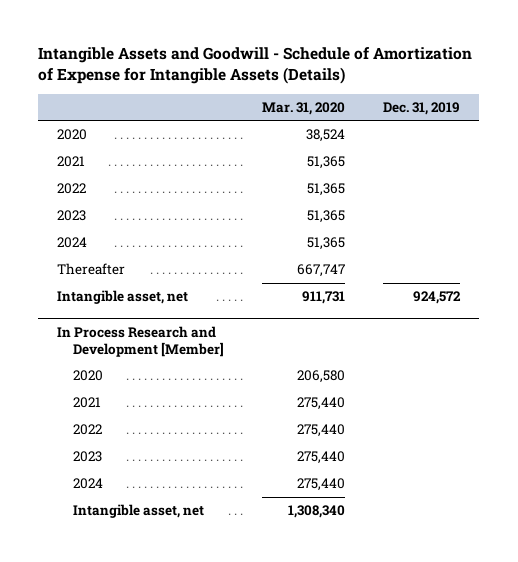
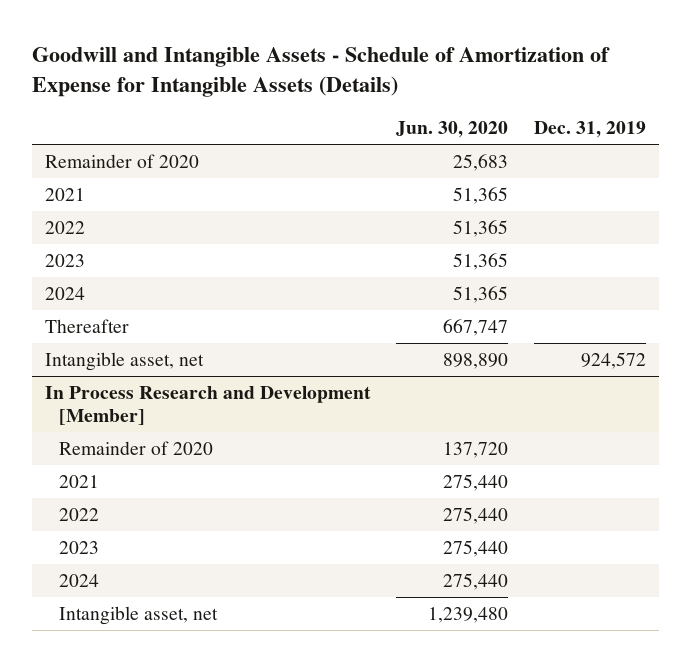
- Intangible Assets and Goodwill - Schedule of Amortization of Expense for Intangible Assets (Details)
+ Goodwill and Intangible Assets - Schedule of Amortization of Expense for Intangible Assets (Details)
- | Mar. 31, 2020 | Dec. 31, 2019
+ | Jun. 30, 2020 | Dec. 31, 2019
- 2020 | 38,524 |
+ Remainder of 2020 | 25,683 |
@ In Process Research and Development [Member]
- 2020 | 206,580 |
+ Remainder of 2020 | 137,720 |

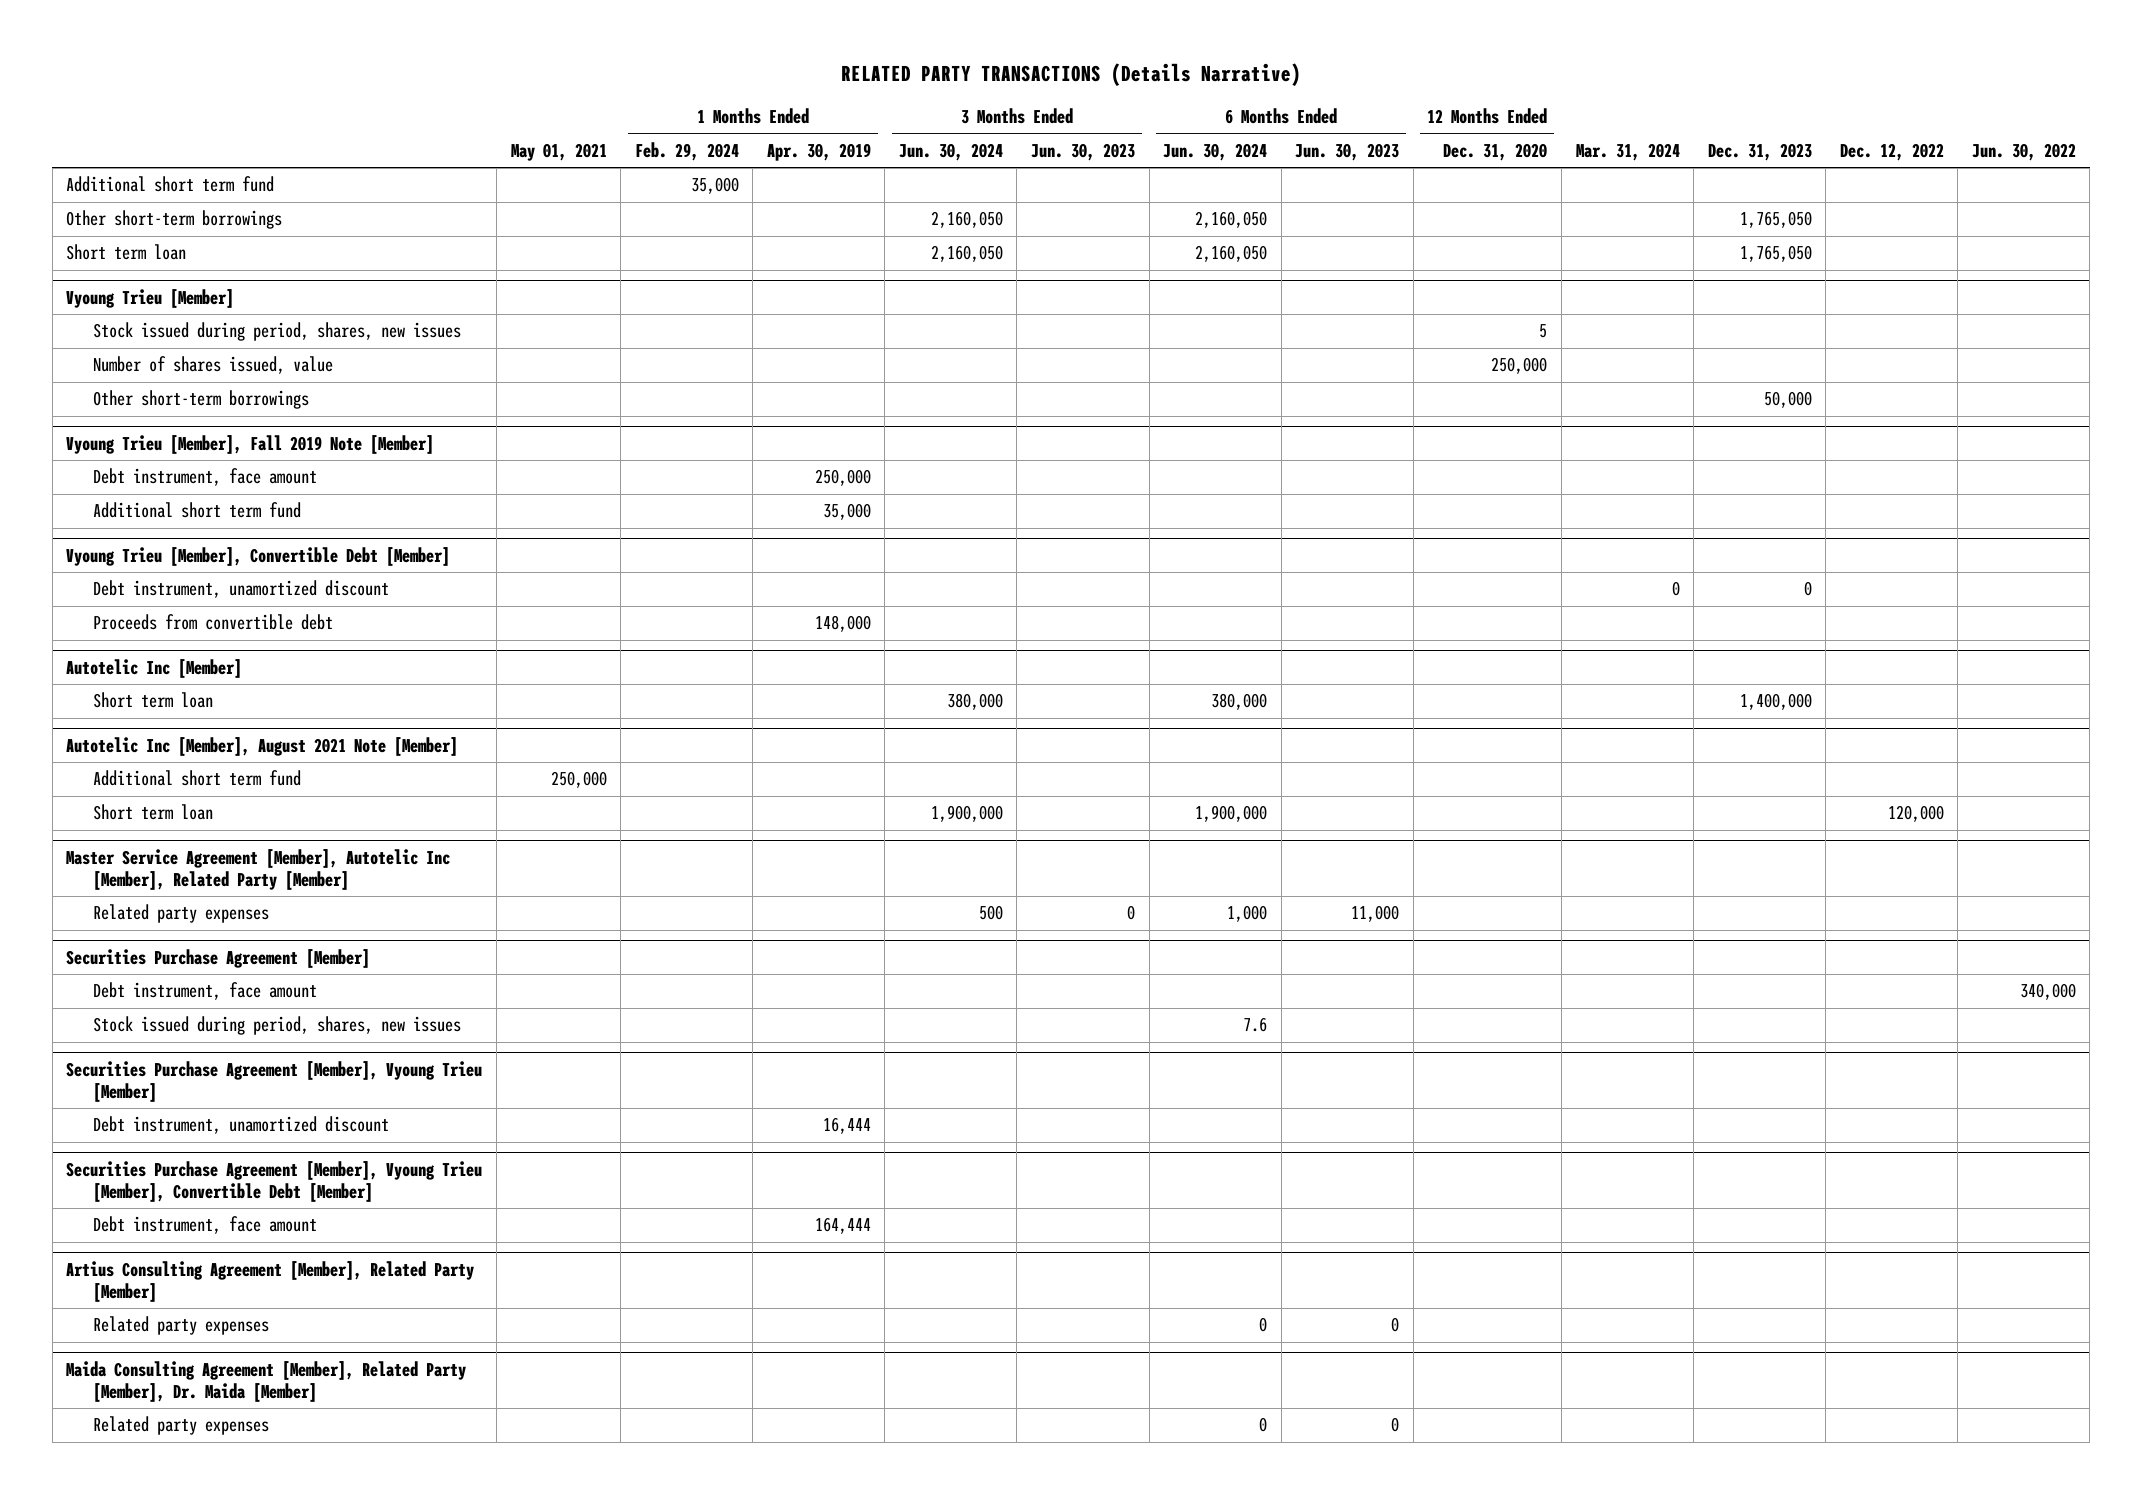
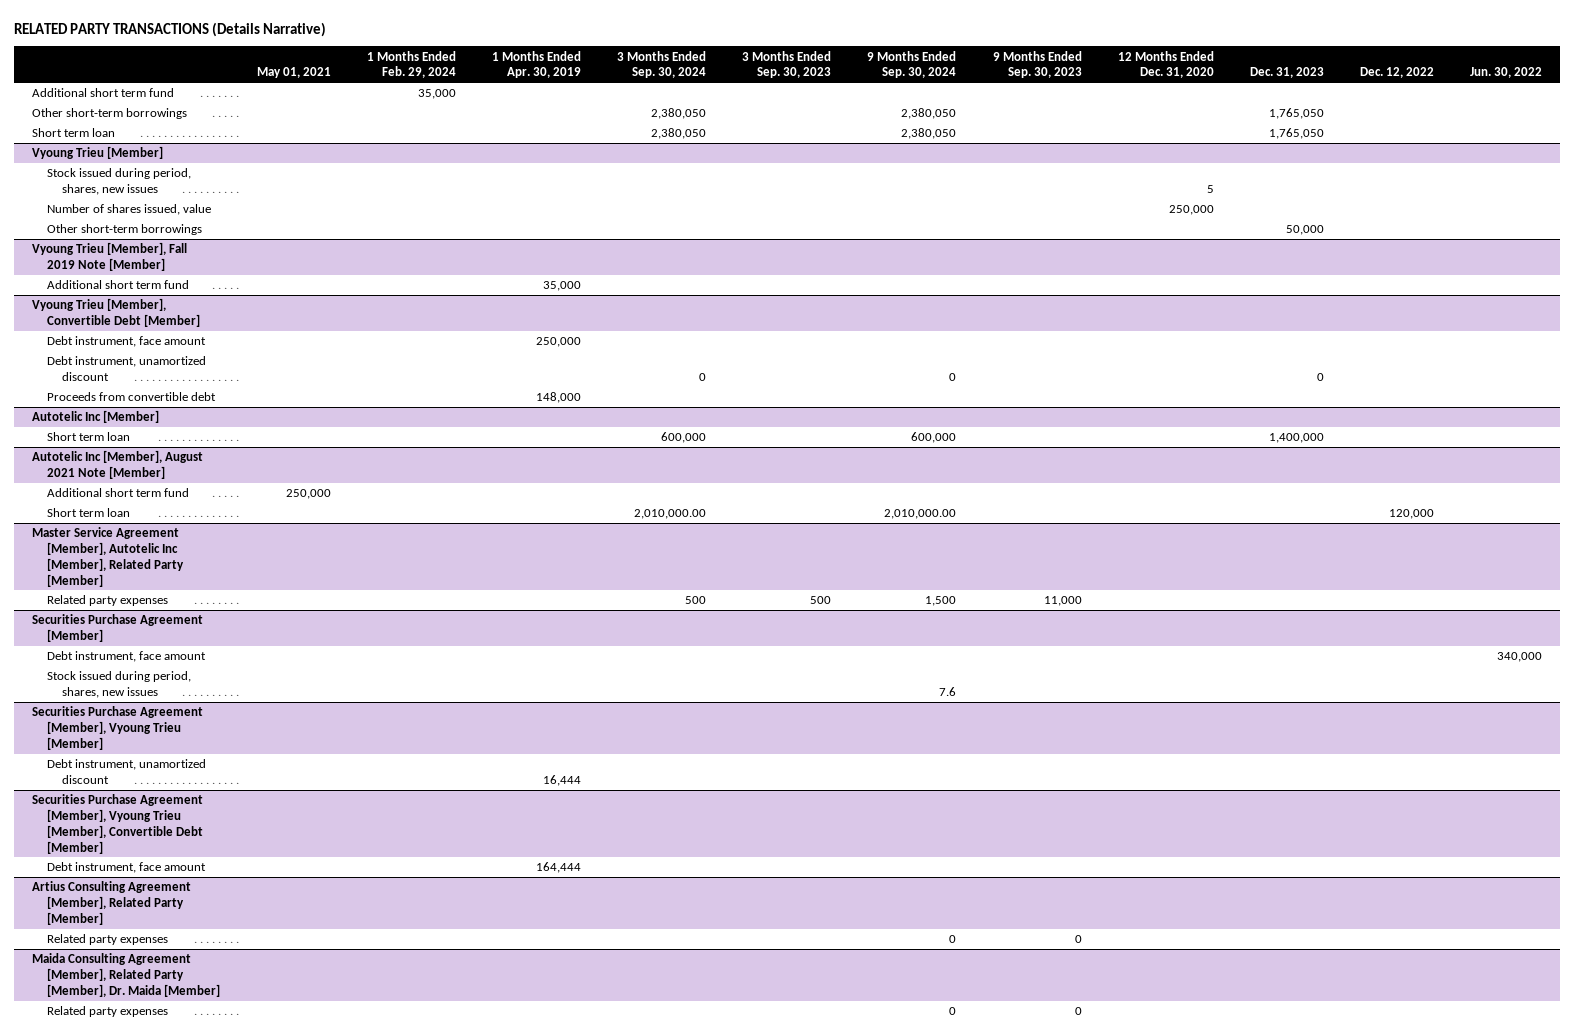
- | May 01, 2021 | 1 Months Ended Feb. 29, 2024 | 1 Months Ended Apr. 30, 2019 | 3 Months Ended Jun. 30, 2024 | 3 Months Ended Jun. 30, 2023 | 6 Months Ended Jun. 30, 2024 | 6 Months Ended Jun. 30, 2023 | 12 Months Ended Dec. 31, 2020 | Mar. 31, 2024 | Dec. 31, 2023 | Dec. 12, 2022 | Jun. 30, 2022
+ | May 01, 2021 | 1 Months Ended Feb. 29, 2024 | 1 Months Ended Apr. 30, 2019 | 3 Months Ended Sep. 30, 2024 | 3 Months Ended Sep. 30, 2023 | 9 Months Ended Sep. 30, 2024 | 9 Months Ended Sep. 30, 2023 | 12 Months Ended Dec. 31, 2020 | Dec. 31, 2023 | Dec. 12, 2022 | Jun. 30, 2022
@ Vyoung Trieu [Member], Fall 2019 Note [Member]
- Debt instrument, face amount | | | 250,000 | | | | | | | | |
@ Vyoung Trieu [Member], Convertible Debt [Member]
+ Debt instrument, face amount | | | 250,000 | | | | | | | |

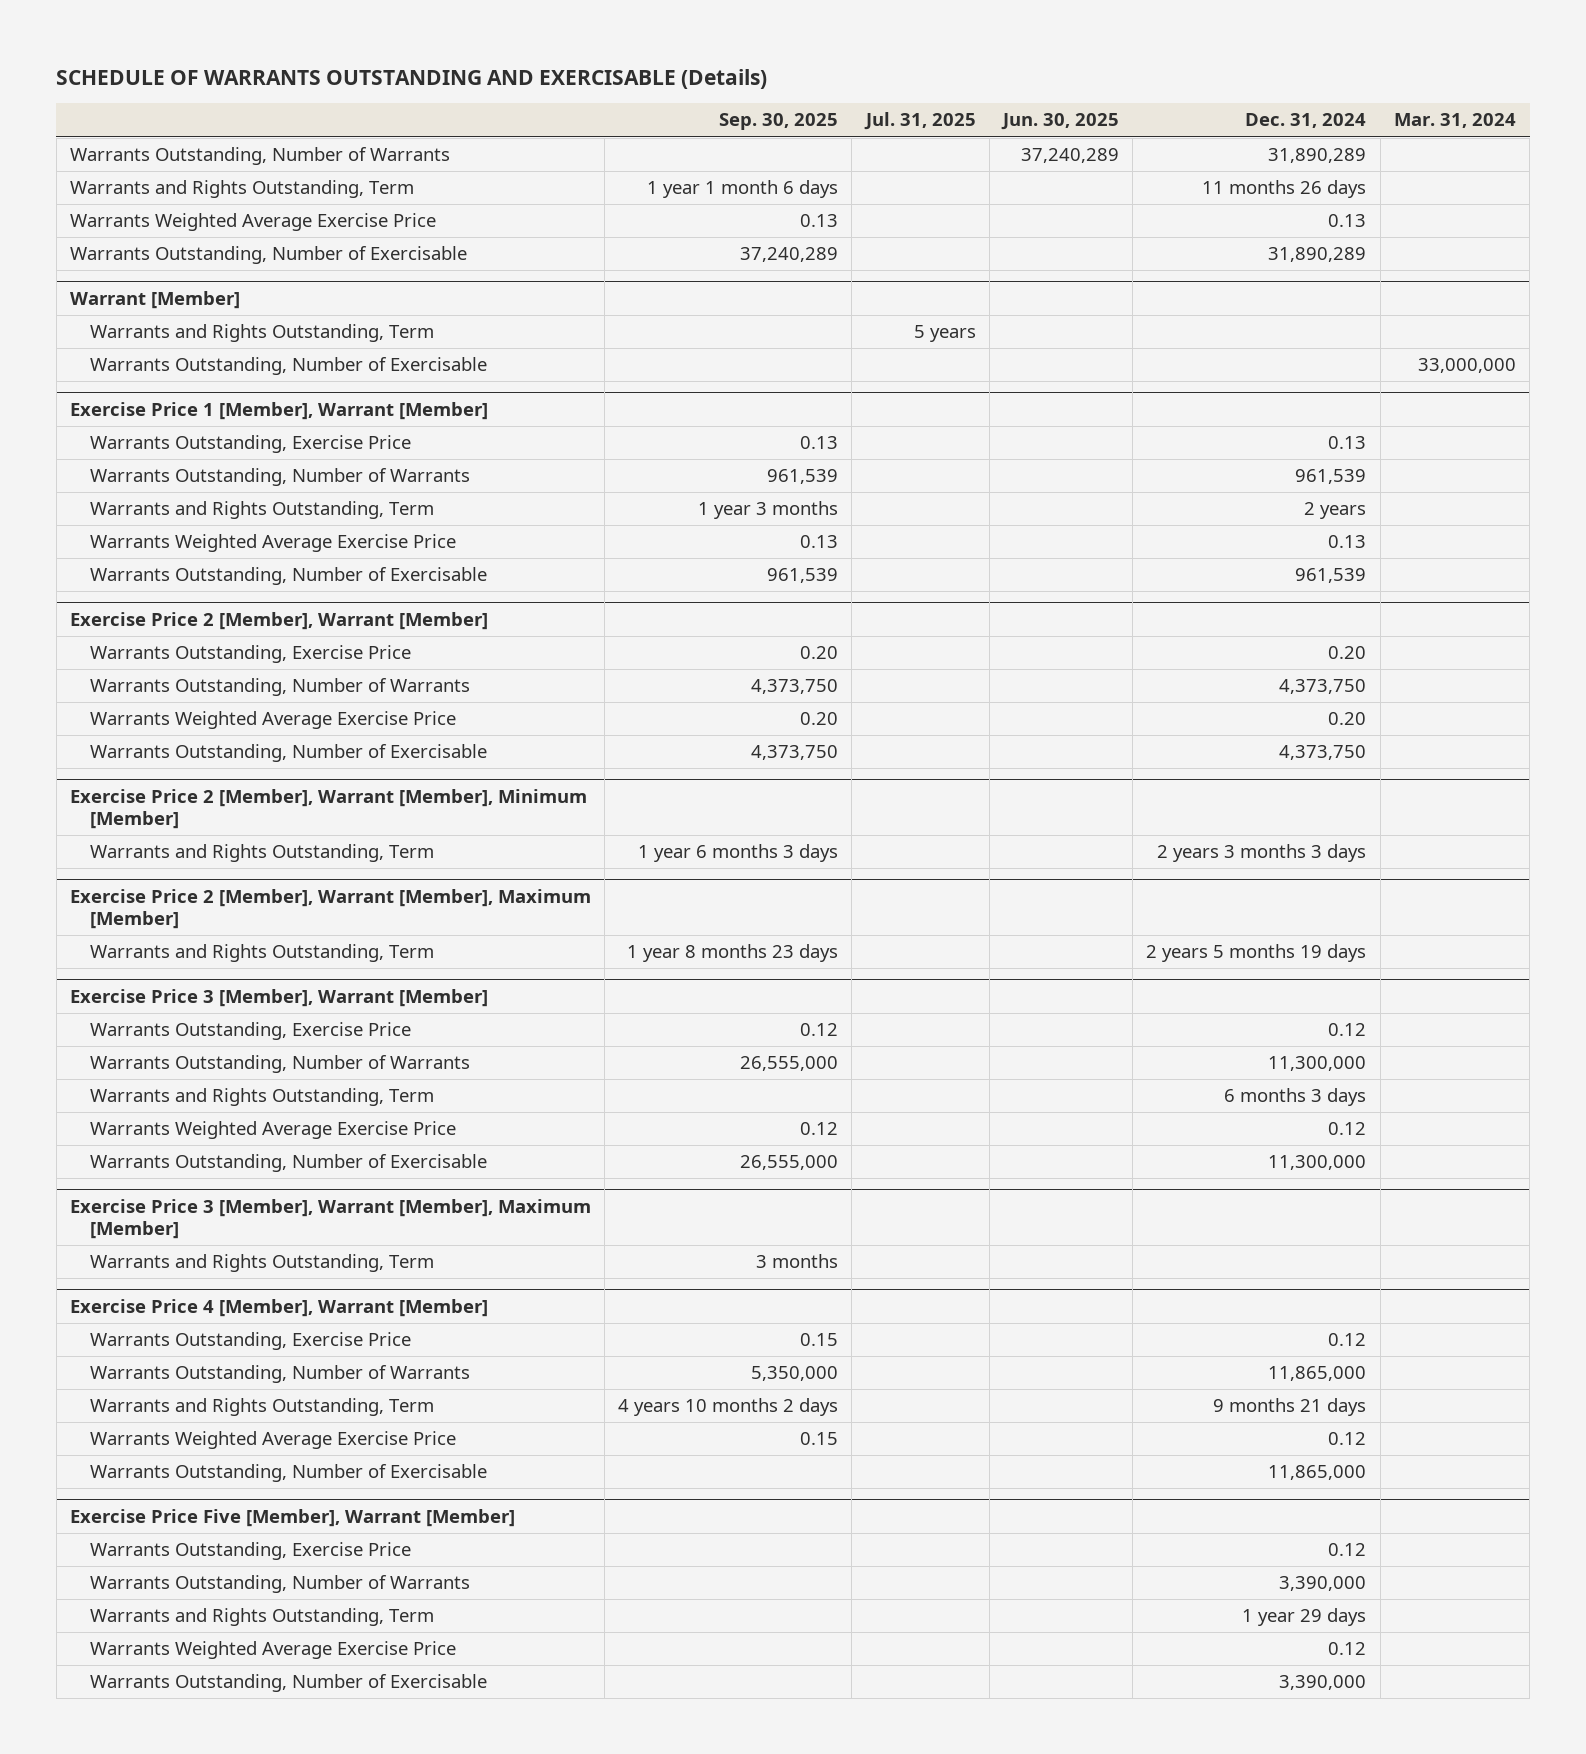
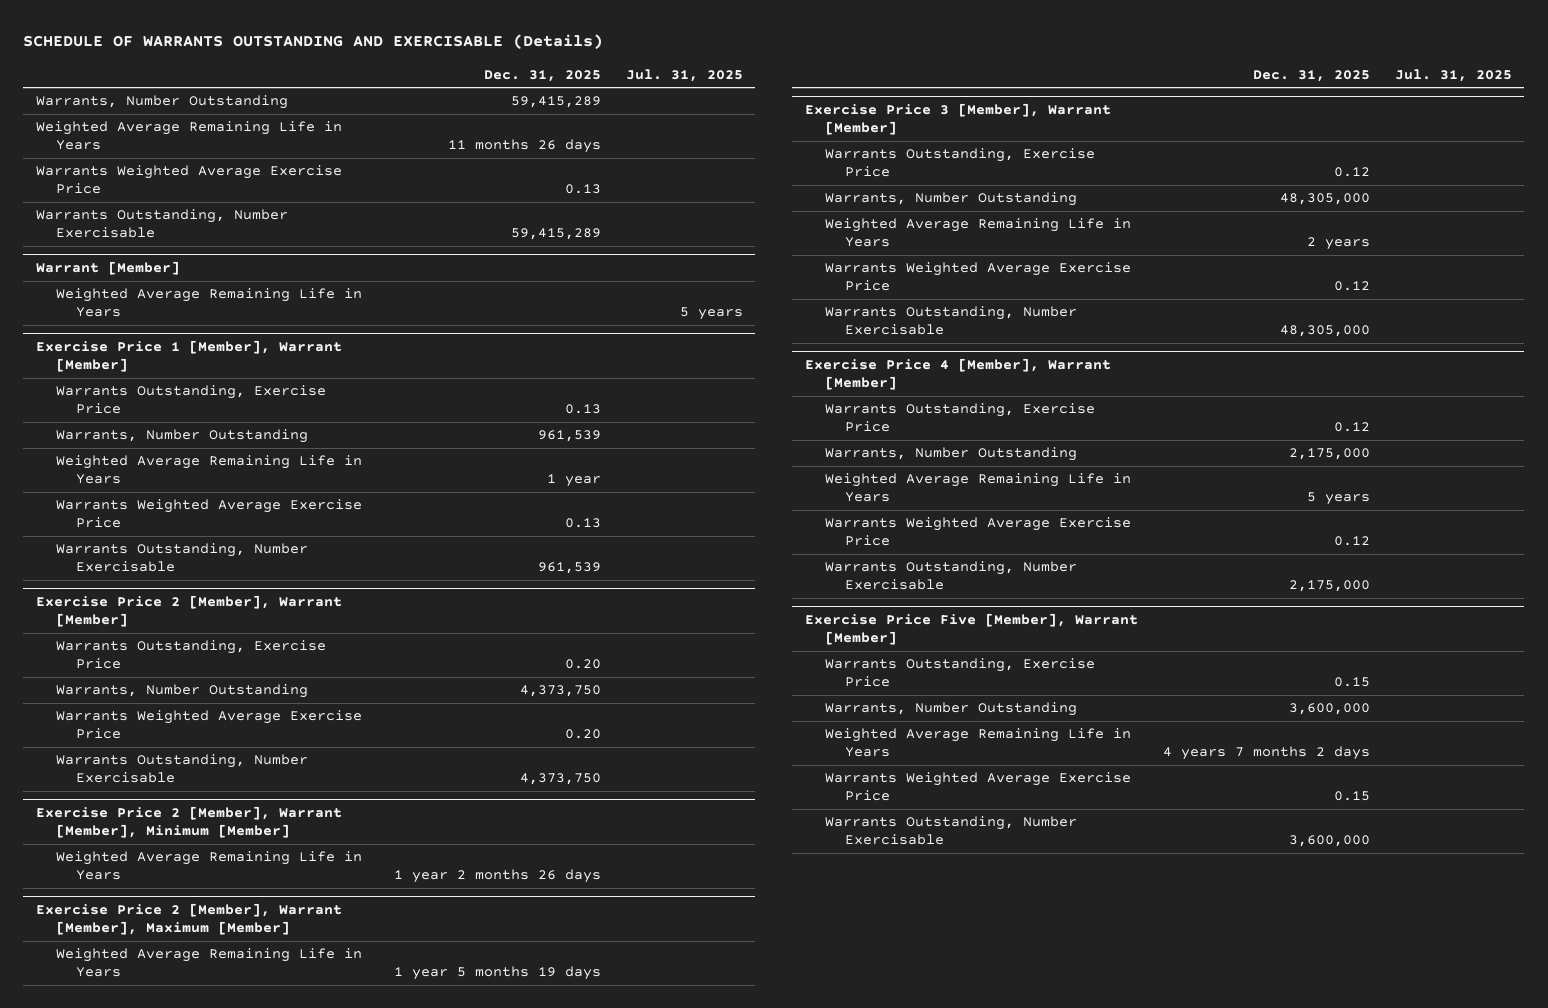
- | Sep. 30, 2025 | Jul. 31, 2025 | Jun. 30, 2025 | Dec. 31, 2024 | Mar. 31, 2024
+ | Dec. 31, 2025 | Jul. 31, 2025
- Warrants Outstanding, Number of Warrants | | | 37,240,289 | 31,890,289 |
- Warrants and Rights Outstanding, Term | 1 year 1 month 6 days | | | 11 months 26 days |
+ Warrants, Number Outstanding | 59,415,289 |
+ Weighted Average Remaining Life in Years | 11 months 26 days |
- Warrants Outstanding, Number of Exercisable | 37,240,289 | | | 31,890,289 |
+ Warrants Outstanding, Number Exercisable | 59,415,289 |
@ Warrant [Member]
- Warrants and Rights Outstanding, Term | | 5 years | | |
- Warrants Outstanding, Number of Exercisable | | | | | 33,000,000
+ Weighted Average Remaining Life in Years | | 5 years
@ Exercise Price 1 [Member], Warrant [Member]
- Warrants Outstanding, Number of Warrants | 961,539 | | | 961,539 |
- Warrants and Rights Outstanding, Term | 1 year 3 months | | | 2 years |
+ Warrants, Number Outstanding | 961,539 |
+ Weighted Average Remaining Life in Years | 1 year |
- Warrants Outstanding, Number of Exercisable | 961,539 | | | 961,539 |
+ Warrants Outstanding, Number Exercisable | 961,539 |
@ Exercise Price 2 [Member], Warrant [Member]
- Warrants Outstanding, Number of Warrants | 4,373,750 | | | 4,373,750 |
+ Warrants, Number Outstanding | 4,373,750 |
- Warrants Outstanding, Number of Exercisable | 4,373,750 | | | 4,373,750 |
+ Warrants Outstanding, Number Exercisable | 4,373,750 |
@ Exercise Price 2 [Member], Warrant [Member], Minimum [Member]
- Warrants and Rights Outstanding, Term | 1 year 6 months 3 days | | | 2 years 3 months 3 days |
+ Weighted Average Remaining Life in Years | 1 year 2 months 26 days |
@ Exercise Price 2 [Member], Warrant [Member], Maximum [Member]
- Warrants and Rights Outstanding, Term | 1 year 8 months 23 days | | | 2 years 5 months 19 days |
+ Weighted Average Remaining Life in Years | 1 year 5 months 19 days |
@ Exercise Price 3 [Member], Warrant [Member]
- Warrants Outstanding, Number of Warrants | 26,555,000 | | | 11,300,000 |
- Warrants and Rights Outstanding, Term | | | | 6 months 3 days |
+ Warrants, Number Outstanding | 48,305,000 |
+ Weighted Average Remaining Life in Years | 2 years |
- Warrants Outstanding, Number of Exercisable | 26,555,000 | | | 11,300,000 |
- Exercise Price 3 [Member], Warrant [Member], Maximum [Member]
- Warrants and Rights Outstanding, Term | 3 months | | | |
@ Exercise Price 3 [Member], Warrant [Member]
+ Warrants Outstanding, Number Exercisable | 48,305,000 |
@ Exercise Price 4 [Member], Warrant [Member]
- Warrants Outstanding, Number of Warrants | 5,350,000 | | | 11,865,000 |
- Warrants and Rights Outstanding, Term | 4 years 10 months 2 days | | | 9 months 21 days |
+ Warrants, Number Outstanding | 2,175,000 |
+ Weighted Average Remaining Life in Years | 5 years |
- Warrants Outstanding, Number of Exercisable | | | | 11,865,000 |
+ Warrants Outstanding, Number Exercisable | 2,175,000 |
@ Exercise Price Five [Member], Warrant [Member]
- Warrants Outstanding, Number of Warrants | | | | 3,390,000 |
- Warrants and Rights Outstanding, Term | | | | 1 year 29 days |
+ Warrants, Number Outstanding | 3,600,000 |
+ Weighted Average Remaining Life in Years | 4 years 7 months 2 days |
- Warrants Outstanding, Number of Exercisable | | | | 3,390,000 |
+ Warrants Outstanding, Number Exercisable | 3,600,000 |

